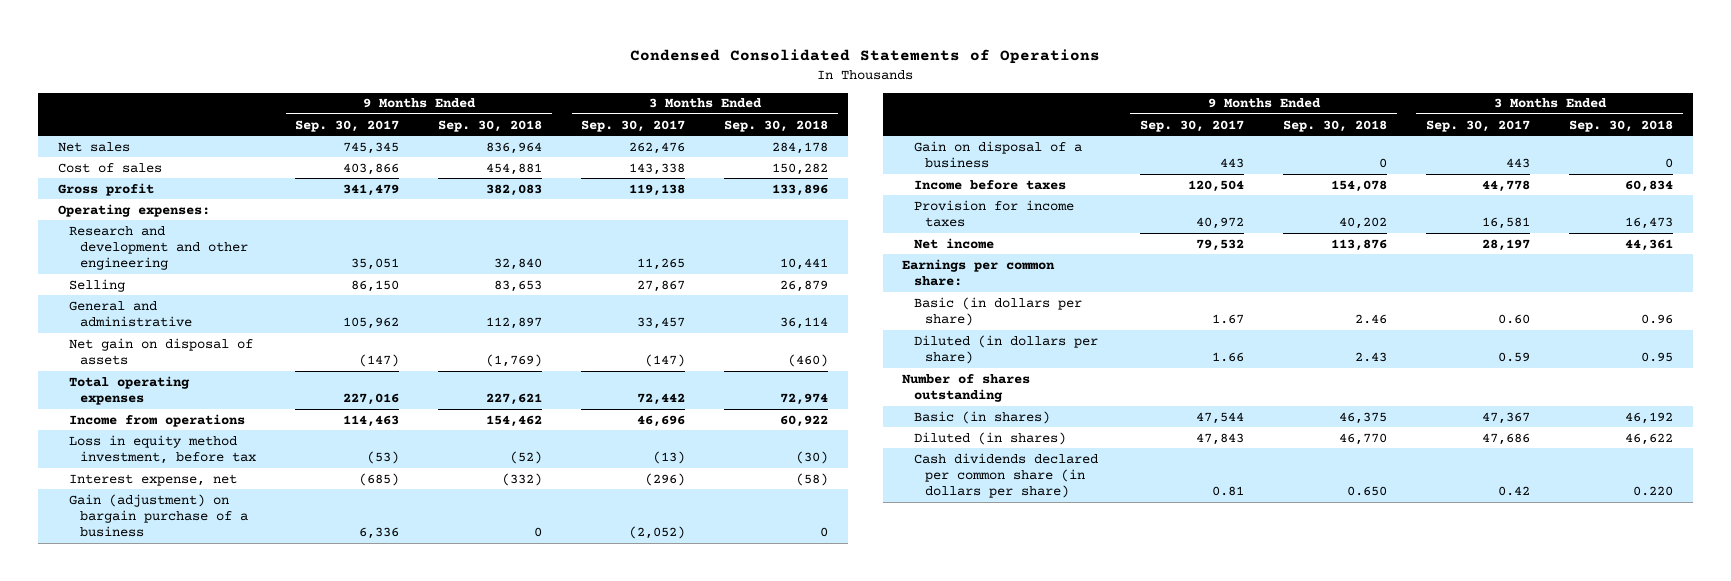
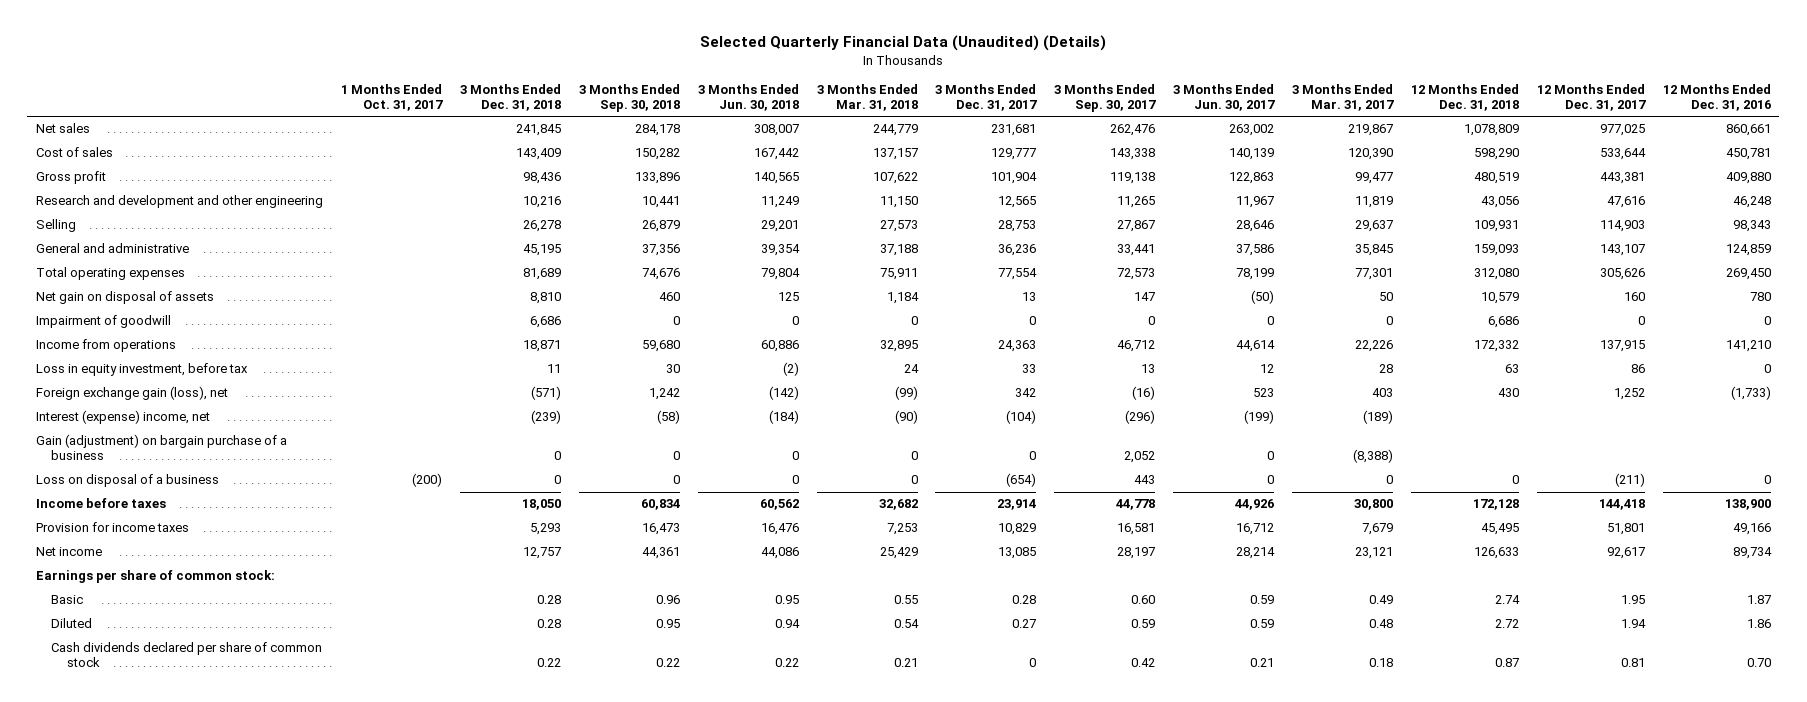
- Condensed Consolidated Statements of Operations
+ Selected Quarterly Financial Data (Unaudited) (Details)
- | 9 Months Ended Sep. 30, 2017 | 9 Months Ended Sep. 30, 2018 | 3 Months Ended Sep. 30, 2017 | 3 Months Ended Sep. 30, 2018
+ | 1 Months Ended Oct. 31, 2017 | 3 Months Ended Dec. 31, 2018 | 3 Months Ended Sep. 30, 2018 | 3 Months Ended Jun. 30, 2018 | 3 Months Ended Mar. 31, 2018 | 3 Months Ended Dec. 31, 2017 | 3 Months Ended Sep. 30, 2017 | 3 Months Ended Jun. 30, 2017 | 3 Months Ended Mar. 31, 2017 | 12 Months Ended Dec. 31, 2018 | 12 Months Ended Dec. 31, 2017 | 12 Months Ended Dec. 31, 2016
- Operating expenses:
- General and administrative | 105,962 | 112,897 | 33,457 | 36,114
- Net gain on disposal of assets | (147) | (1,769) | (147) | (460)
- Total operating expenses | 227,016 | 227,621 | 72,442 | 72,974
- Income from operations | 114,463 | 154,462 | 46,696 | 60,922
- Loss in equity method investment, before tax | (53) | (52) | (13) | (30)
- Interest expense, net | (685) | (332) | (296) | (58)
- Gain (adjustment) on bargain purchase of a business | 6,336 | 0 | (2,052) | 0
- Gain on disposal of a business | 443 | 0 | 443 | 0
+ General and administrative | | 45,195 | 37,356 | 39,354 | 37,188 | 36,236 | 33,441 | 37,586 | 35,845 | 159,093 | 143,107 | 124,859
+ Total operating expenses | | 81,689 | 74,676 | 79,804 | 75,911 | 77,554 | 72,573 | 78,199 | 77,301 | 312,080 | 305,626 | 269,450
+ Net gain on disposal of assets | | 8,810 | 460 | 125 | 1,184 | 13 | 147 | (50) | 50 | 10,579 | 160 | 780
+ Impairment of goodwill | | 6,686 | 0 | 0 | 0 | 0 | 0 | 0 | 0 | 6,686 | 0 | 0
+ Income from operations | | 18,871 | 59,680 | 60,886 | 32,895 | 24,363 | 46,712 | 44,614 | 22,226 | 172,332 | 137,915 | 141,210
+ Loss in equity investment, before tax | | 11 | 30 | (2) | 24 | 33 | 13 | 12 | 28 | 63 | 86 | 0
+ Foreign exchange gain (loss), net | | (571) | 1,242 | (142) | (99) | 342 | (16) | 523 | 403 | 430 | 1,252 | (1,733)
+ Interest (expense) income, net | | (239) | (58) | (184) | (90) | (104) | (296) | (199) | (189) | | |
+ Gain (adjustment) on bargain purchase of a business | | 0 | 0 | 0 | 0 | 0 | 2,052 | 0 | (8,388) | | |
+ Loss on disposal of a business | (200) | 0 | 0 | 0 | 0 | (654) | 443 | 0 | 0 | 0 | (211) | 0
- Earnings per common share:
- Basic (in dollars per share) | 1.67 | 2.46 | 0.60 | 0.96
- Diluted (in dollars per share) | 1.66 | 2.43 | 0.59 | 0.95
- Number of shares outstanding
- Basic (in shares) | 47,544 | 46,375 | 47,367 | 46,192
- Diluted (in shares) | 47,843 | 46,770 | 47,686 | 46,622
- Cash dividends declared per common share (in dollars per share) | 0.81 | 0.650 | 0.42 | 0.220
+ Earnings per share of common stock:
+ Basic | | 0.28 | 0.96 | 0.95 | 0.55 | 0.28 | 0.60 | 0.59 | 0.49 | 2.74 | 1.95 | 1.87
+ Diluted | | 0.28 | 0.95 | 0.94 | 0.54 | 0.27 | 0.59 | 0.59 | 0.48 | 2.72 | 1.94 | 1.86
+ Cash dividends declared per share of common stock | | 0.22 | 0.22 | 0.22 | 0.21 | 0 | 0.42 | 0.21 | 0.18 | 0.87 | 0.81 | 0.70

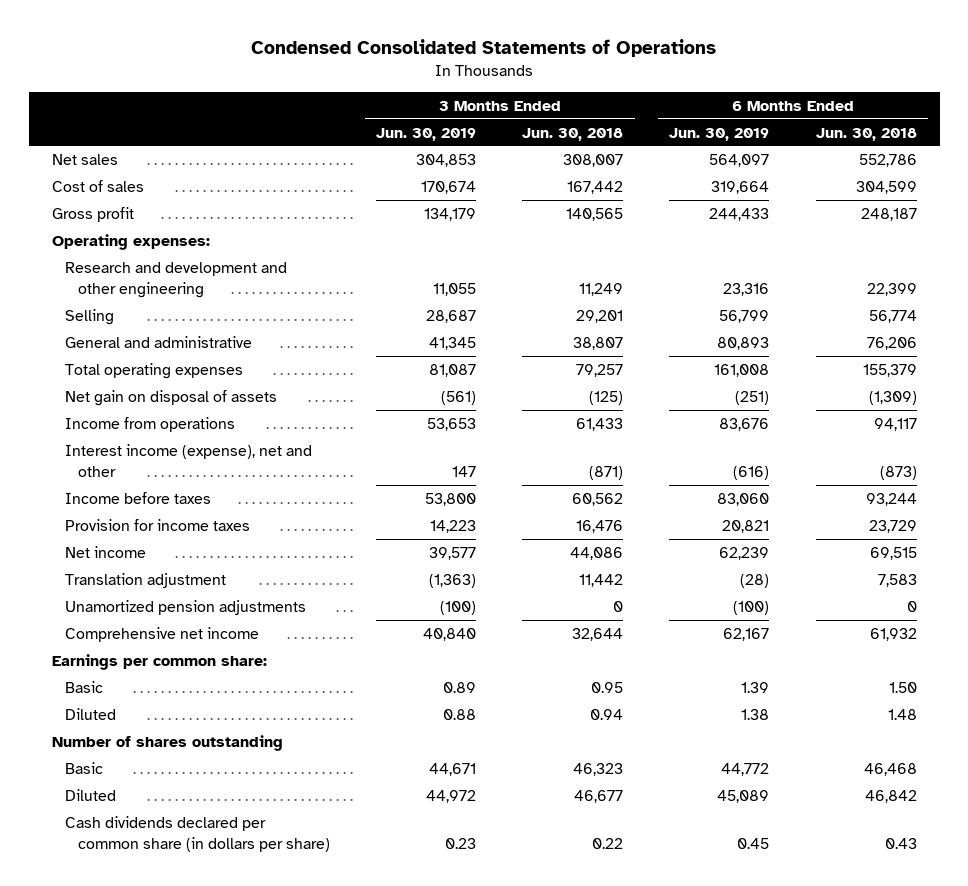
- Selected Quarterly Financial Data (Unaudited) (Details)
+ Condensed Consolidated Statements of Operations
- | 1 Months Ended Oct. 31, 2017 | 3 Months Ended Dec. 31, 2018 | 3 Months Ended Sep. 30, 2018 | 3 Months Ended Jun. 30, 2018 | 3 Months Ended Mar. 31, 2018 | 3 Months Ended Dec. 31, 2017 | 3 Months Ended Sep. 30, 2017 | 3 Months Ended Jun. 30, 2017 | 3 Months Ended Mar. 31, 2017 | 12 Months Ended Dec. 31, 2018 | 12 Months Ended Dec. 31, 2017 | 12 Months Ended Dec. 31, 2016
+ | 3 Months Ended Jun. 30, 2019 | 3 Months Ended Jun. 30, 2018 | 6 Months Ended Jun. 30, 2019 | 6 Months Ended Jun. 30, 2018
+ Operating expenses:
- General and administrative | | 45,195 | 37,356 | 39,354 | 37,188 | 36,236 | 33,441 | 37,586 | 35,845 | 159,093 | 143,107 | 124,859
- Total operating expenses | | 81,689 | 74,676 | 79,804 | 75,911 | 77,554 | 72,573 | 78,199 | 77,301 | 312,080 | 305,626 | 269,450
- Net gain on disposal of assets | | 8,810 | 460 | 125 | 1,184 | 13 | 147 | (50) | 50 | 10,579 | 160 | 780
- Impairment of goodwill | | 6,686 | 0 | 0 | 0 | 0 | 0 | 0 | 0 | 6,686 | 0 | 0
- Income from operations | | 18,871 | 59,680 | 60,886 | 32,895 | 24,363 | 46,712 | 44,614 | 22,226 | 172,332 | 137,915 | 141,210
- Loss in equity investment, before tax | | 11 | 30 | (2) | 24 | 33 | 13 | 12 | 28 | 63 | 86 | 0
- Foreign exchange gain (loss), net | | (571) | 1,242 | (142) | (99) | 342 | (16) | 523 | 403 | 430 | 1,252 | (1,733)
- Interest (expense) income, net | | (239) | (58) | (184) | (90) | (104) | (296) | (199) | (189) | | |
- Gain (adjustment) on bargain purchase of a business | | 0 | 0 | 0 | 0 | 0 | 2,052 | 0 | (8,388) | | |
- Loss on disposal of a business | (200) | 0 | 0 | 0 | 0 | (654) | 443 | 0 | 0 | 0 | (211) | 0
+ General and administrative | 41,345 | 38,807 | 80,893 | 76,206
+ Total operating expenses | 81,087 | 79,257 | 161,008 | 155,379
+ Net gain on disposal of assets | (561) | (125) | (251) | (1,309)
+ Income from operations | 53,653 | 61,433 | 83,676 | 94,117
+ Interest income (expense), net and other | 147 | (871) | (616) | (873)
- Earnings per share of common stock:
+ Translation adjustment | (1,363) | 11,442 | (28) | 7,583
+ Unamortized pension adjustments | (100) | 0 | (100) | 0
+ Comprehensive net income | 40,840 | 32,644 | 62,167 | 61,932
+ Earnings per common share:
- Cash dividends declared per share of common stock | | 0.22 | 0.22 | 0.22 | 0.21 | 0 | 0.42 | 0.21 | 0.18 | 0.87 | 0.81 | 0.70
+ Number of shares outstanding
+ Basic | 44,671 | 46,323 | 44,772 | 46,468
+ Diluted | 44,972 | 46,677 | 45,089 | 46,842
+ Cash dividends declared per common share (in dollars per share) | 0.23 | 0.22 | 0.45 | 0.43

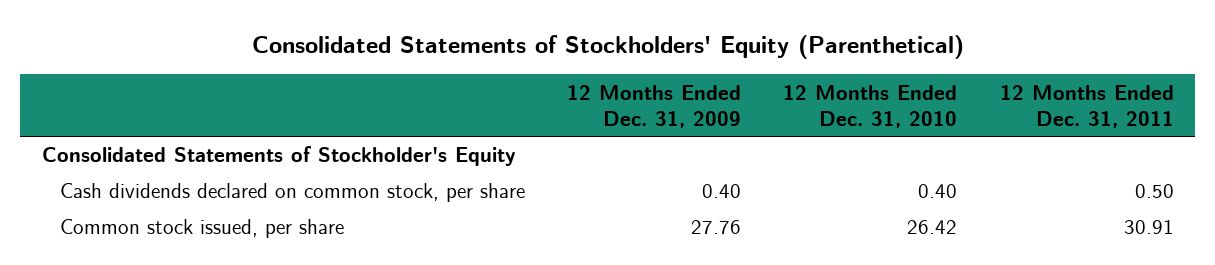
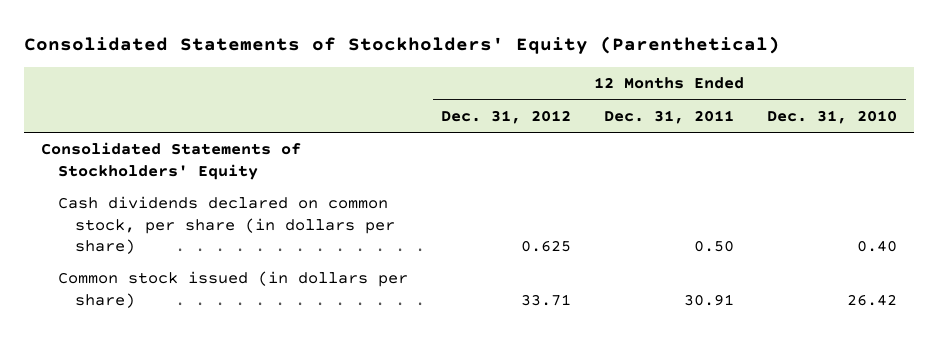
- | 12 Months Ended Dec. 31, 2009 | 12 Months Ended Dec. 31, 2010 | 12 Months Ended Dec. 31, 2011
+ | 12 Months Ended Dec. 31, 2012 | 12 Months Ended Dec. 31, 2011 | 12 Months Ended Dec. 31, 2010
- Consolidated Statements of Stockholder's Equity
- Cash dividends declared on common stock, per share | 0.40 | 0.40 | 0.50
- Common stock issued, per share | 27.76 | 26.42 | 30.91
+ Consolidated Statements of Stockholders' Equity
+ Cash dividends declared on common stock, per share (in dollars per share) | 0.625 | 0.50 | 0.40
+ Common stock issued (in dollars per share) | 33.71 | 30.91 | 26.42

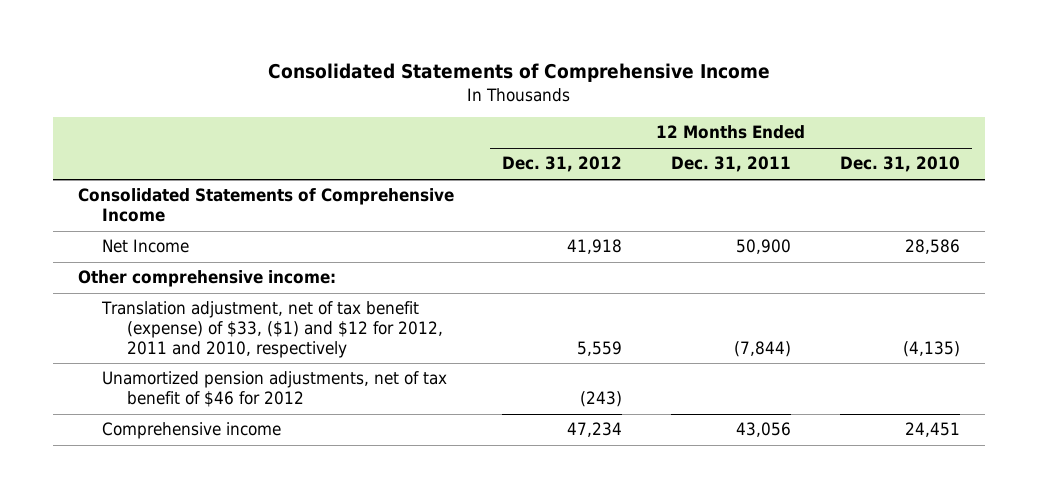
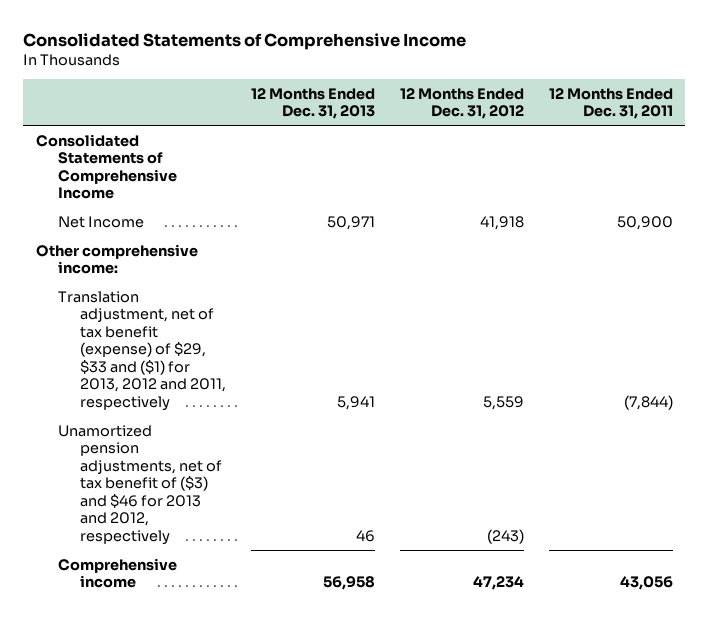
- | 12 Months Ended Dec. 31, 2012 | 12 Months Ended Dec. 31, 2011 | 12 Months Ended Dec. 31, 2010
+ | 12 Months Ended Dec. 31, 2013 | 12 Months Ended Dec. 31, 2012 | 12 Months Ended Dec. 31, 2011
- Translation adjustment, net of tax benefit (expense) of $33, ($1) and $12 for 2012, 2011 and 2010, respectively | 5,559 | (7,844) | (4,135)
- Unamortized pension adjustments, net of tax benefit of $46 for 2012 | (243) | |
+ Translation adjustment, net of tax benefit (expense) of $29, $33 and ($1) for 2013, 2012 and 2011, respectively | 5,941 | 5,559 | (7,844)
+ Unamortized pension adjustments, net of tax benefit of ($3) and $46 for 2013 and 2012, respectively | 46 | (243) |

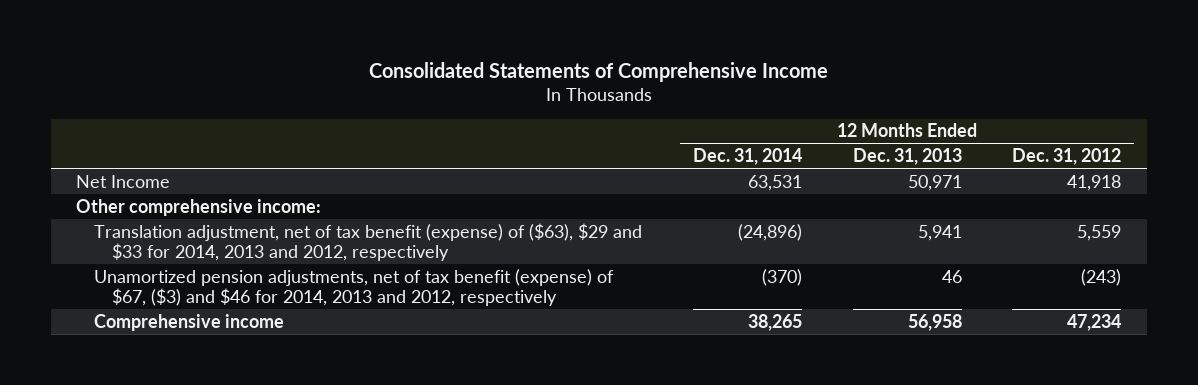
- | 12 Months Ended Dec. 31, 2013 | 12 Months Ended Dec. 31, 2012 | 12 Months Ended Dec. 31, 2011
+ | 12 Months Ended Dec. 31, 2014 | 12 Months Ended Dec. 31, 2013 | 12 Months Ended Dec. 31, 2012
- Consolidated Statements of Comprehensive Income
- Translation adjustment, net of tax benefit (expense) of $29, $33 and ($1) for 2013, 2012 and 2011, respectively | 5,941 | 5,559 | (7,844)
- Unamortized pension adjustments, net of tax benefit of ($3) and $46 for 2013 and 2012, respectively | 46 | (243) |
+ Translation adjustment, net of tax benefit (expense) of ($63), $29 and $33 for 2014, 2013 and 2012, respectively | (24,896) | 5,941 | 5,559
+ Unamortized pension adjustments, net of tax benefit (expense) of $67, ($3) and $46 for 2014, 2013 and 2012, respectively | (370) | 46 | (243)

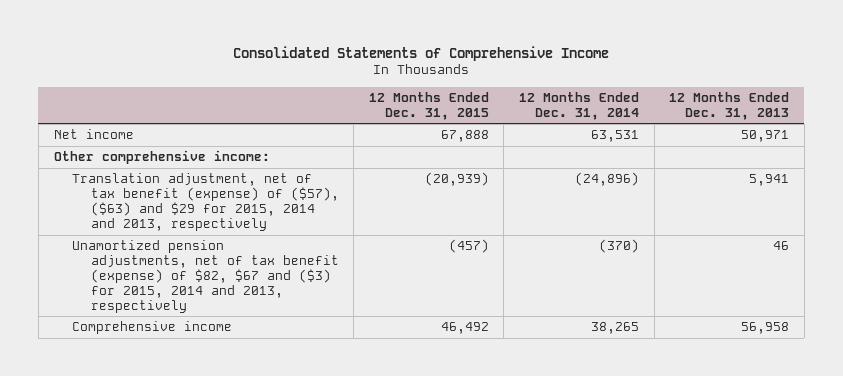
- | 12 Months Ended Dec. 31, 2014 | 12 Months Ended Dec. 31, 2013 | 12 Months Ended Dec. 31, 2012
+ | 12 Months Ended Dec. 31, 2015 | 12 Months Ended Dec. 31, 2014 | 12 Months Ended Dec. 31, 2013
- Net Income | 63,531 | 50,971 | 41,918
+ Net income | 67,888 | 63,531 | 50,971
- Translation adjustment, net of tax benefit (expense) of ($63), $29 and $33 for 2014, 2013 and 2012, respectively | (24,896) | 5,941 | 5,559
- Unamortized pension adjustments, net of tax benefit (expense) of $67, ($3) and $46 for 2014, 2013 and 2012, respectively | (370) | 46 | (243)
+ Translation adjustment, net of tax benefit (expense) of ($57), ($63) and $29 for 2015, 2014 and 2013, respectively | (20,939) | (24,896) | 5,941
+ Unamortized pension adjustments, net of tax benefit (expense) of $82, $67 and ($3) for 2015, 2014 and 2013, respectively | (457) | (370) | 46

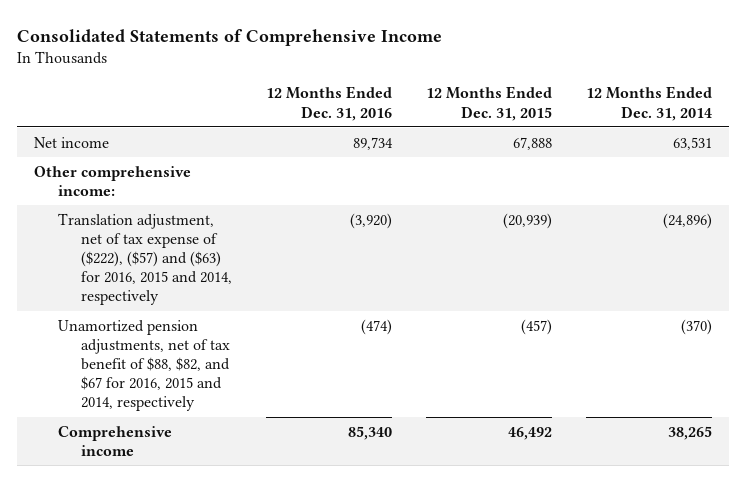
- | 12 Months Ended Dec. 31, 2015 | 12 Months Ended Dec. 31, 2014 | 12 Months Ended Dec. 31, 2013
+ | 12 Months Ended Dec. 31, 2016 | 12 Months Ended Dec. 31, 2015 | 12 Months Ended Dec. 31, 2014
- Translation adjustment, net of tax benefit (expense) of ($57), ($63) and $29 for 2015, 2014 and 2013, respectively | (20,939) | (24,896) | 5,941
- Unamortized pension adjustments, net of tax benefit (expense) of $82, $67 and ($3) for 2015, 2014 and 2013, respectively | (457) | (370) | 46
+ Translation adjustment, net of tax expense of ($222), ($57) and ($63) for 2016, 2015 and 2014, respectively | (3,920) | (20,939) | (24,896)
+ Unamortized pension adjustments, net of tax benefit of $88, $82, and $67 for 2016, 2015 and 2014, respectively | (474) | (457) | (370)

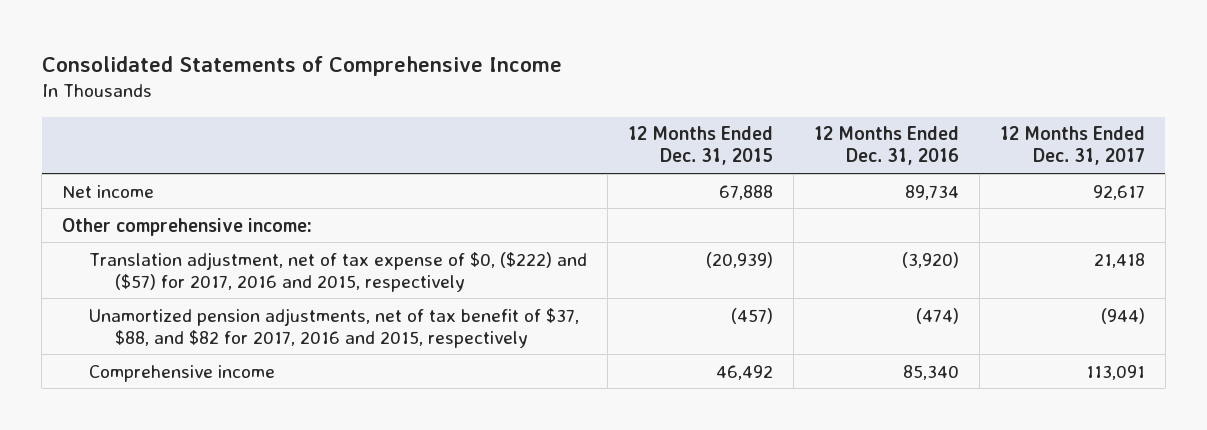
- | 12 Months Ended Dec. 31, 2016 | 12 Months Ended Dec. 31, 2015 | 12 Months Ended Dec. 31, 2014
+ | 12 Months Ended Dec. 31, 2015 | 12 Months Ended Dec. 31, 2016 | 12 Months Ended Dec. 31, 2017
- Translation adjustment, net of tax expense of ($222), ($57) and ($63) for 2016, 2015 and 2014, respectively | (3,920) | (20,939) | (24,896)
- Unamortized pension adjustments, net of tax benefit of $88, $82, and $67 for 2016, 2015 and 2014, respectively | (474) | (457) | (370)
+ Translation adjustment, net of tax expense of $0, ($222) and ($57) for 2017, 2016 and 2015, respectively | (20,939) | (3,920) | 21,418
+ Unamortized pension adjustments, net of tax benefit of $37, $88, and $82 for 2017, 2016 and 2015, respectively | (457) | (474) | (944)

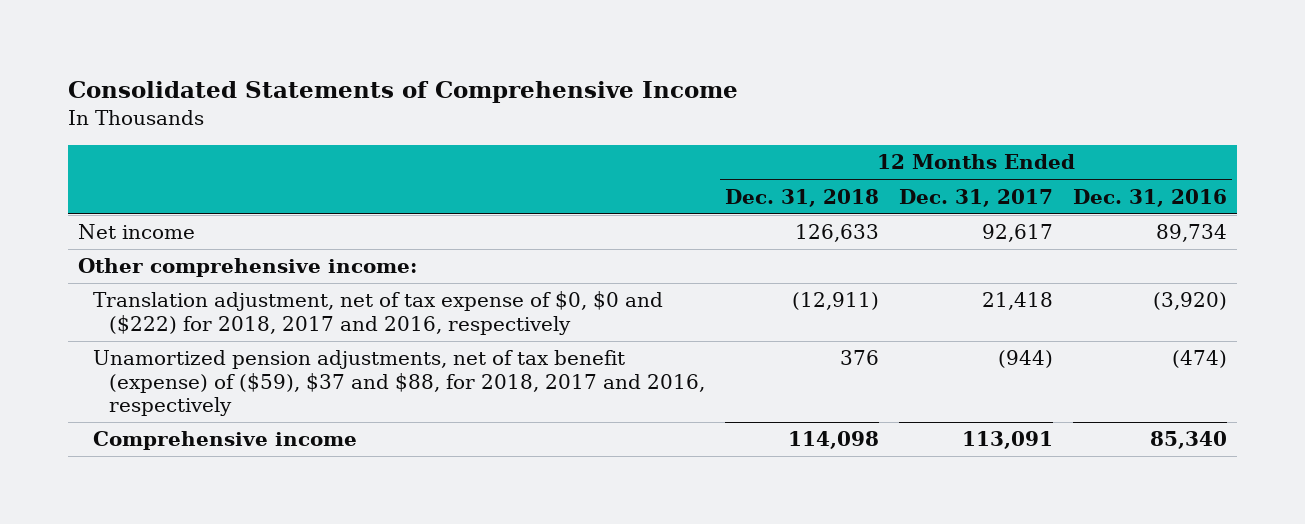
- | 12 Months Ended Dec. 31, 2015 | 12 Months Ended Dec. 31, 2016 | 12 Months Ended Dec. 31, 2017
+ | 12 Months Ended Dec. 31, 2018 | 12 Months Ended Dec. 31, 2017 | 12 Months Ended Dec. 31, 2016
- Translation adjustment, net of tax expense of $0, ($222) and ($57) for 2017, 2016 and 2015, respectively | (20,939) | (3,920) | 21,418
- Unamortized pension adjustments, net of tax benefit of $37, $88, and $82 for 2017, 2016 and 2015, respectively | (457) | (474) | (944)
+ Translation adjustment, net of tax expense of $0, $0 and ($222) for 2018, 2017 and 2016, respectively | (12,911) | 21,418 | (3,920)
+ Unamortized pension adjustments, net of tax benefit (expense) of ($59), $37 and $88, for 2018, 2017 and 2016, respectively | 376 | (944) | (474)

